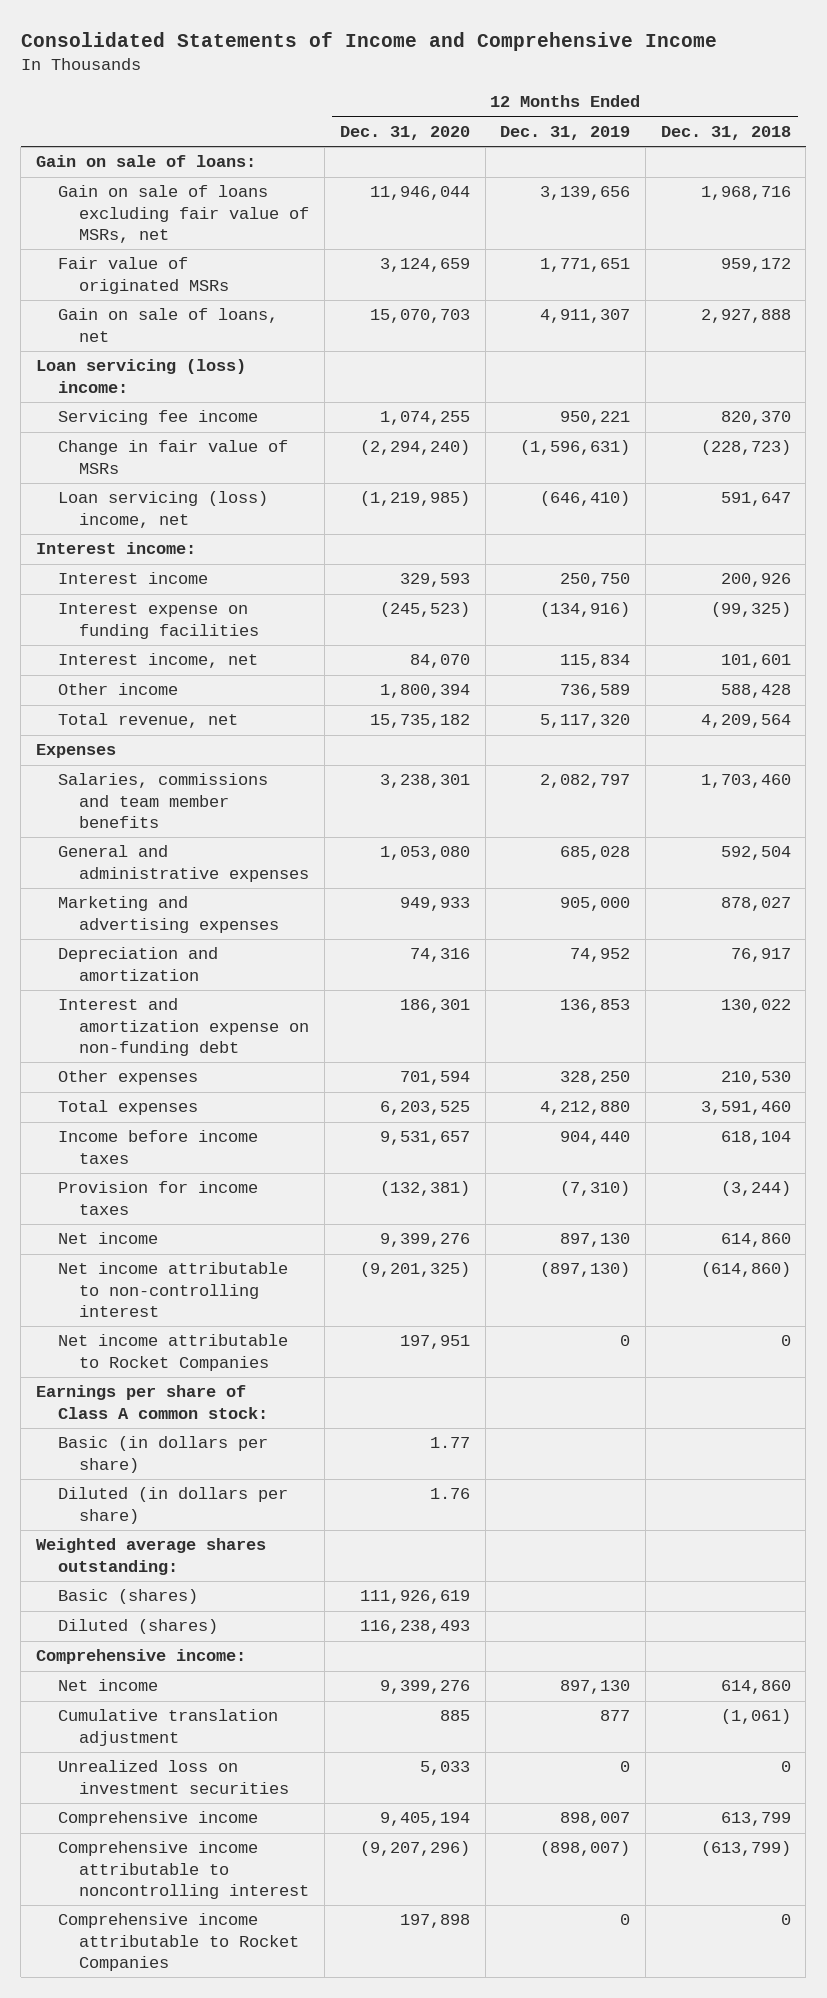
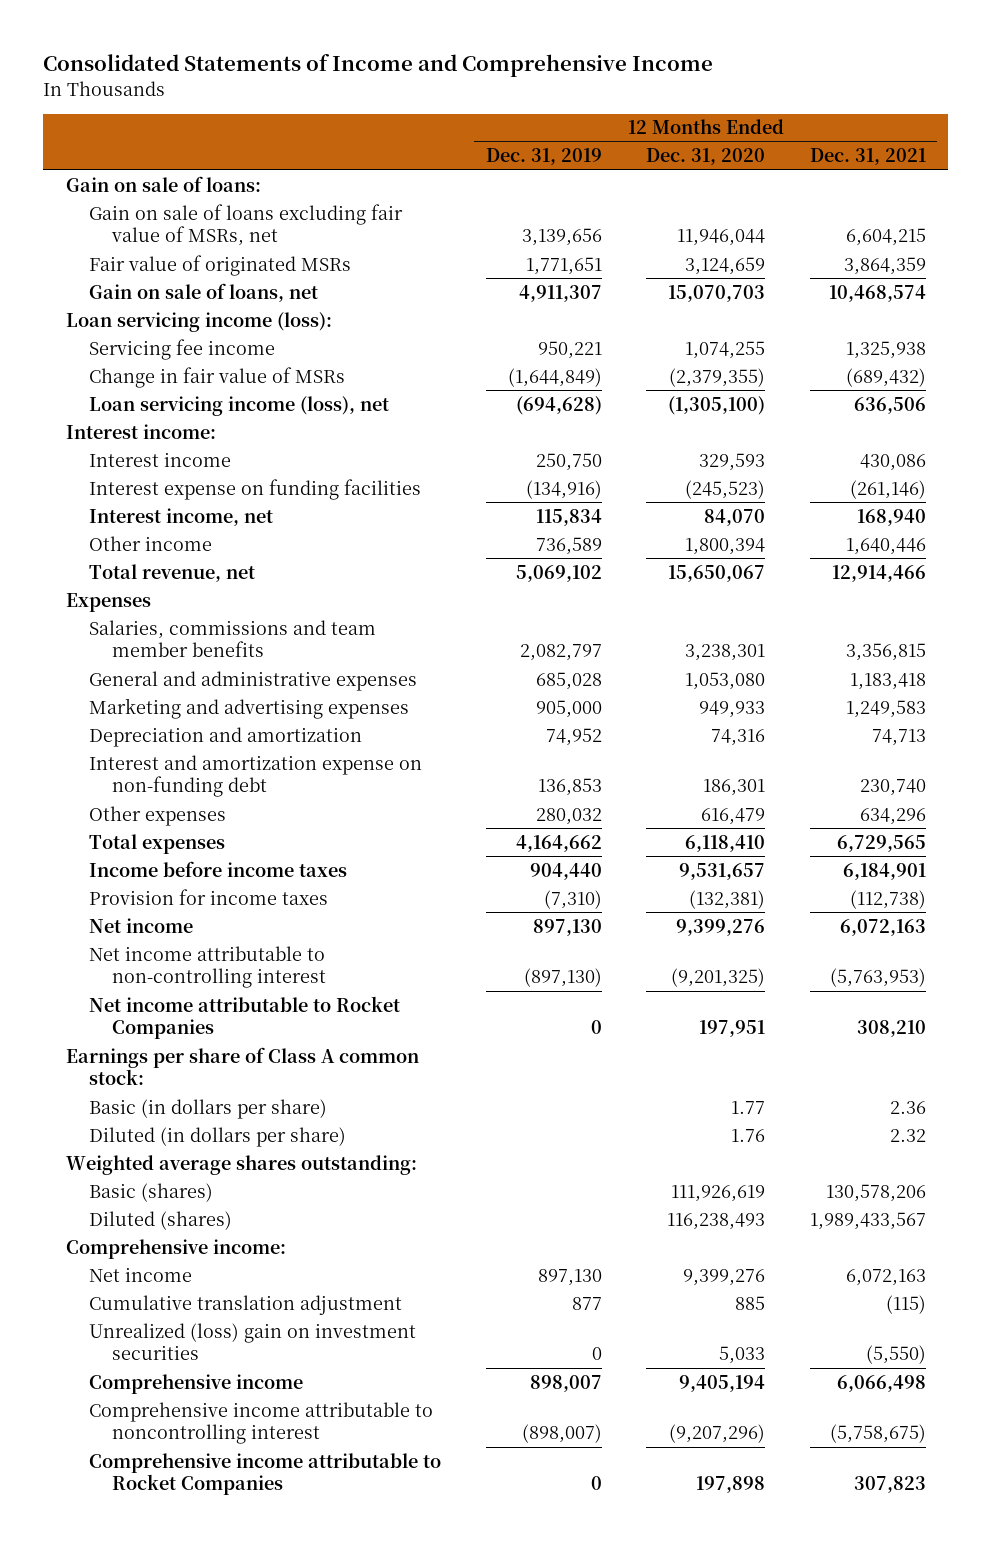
- | 12 Months Ended Dec. 31, 2020 | 12 Months Ended Dec. 31, 2019 | 12 Months Ended Dec. 31, 2018
+ | 12 Months Ended Dec. 31, 2019 | 12 Months Ended Dec. 31, 2020 | 12 Months Ended Dec. 31, 2021
- Loan servicing (loss) income:
+ Loan servicing income (loss):
- Change in fair value of MSRs | (2,294,240) | (1,596,631) | (228,723)
- Loan servicing (loss) income, net | (1,219,985) | (646,410) | 591,647
+ Change in fair value of MSRs | (1,644,849) | (2,379,355) | (689,432)
+ Loan servicing income (loss), net | (694,628) | (1,305,100) | 636,506
- Total revenue, net | 15,735,182 | 5,117,320 | 4,209,564
+ Total revenue, net | 5,069,102 | 15,650,067 | 12,914,466
- Other expenses | 701,594 | 328,250 | 210,530
- Total expenses | 6,203,525 | 4,212,880 | 3,591,460
+ Other expenses | 280,032 | 616,479 | 634,296
+ Total expenses | 4,164,662 | 6,118,410 | 6,729,565
- Unrealized loss on investment securities | 5,033 | 0 | 0
+ Unrealized (loss) gain on investment securities | 0 | 5,033 | (5,550)

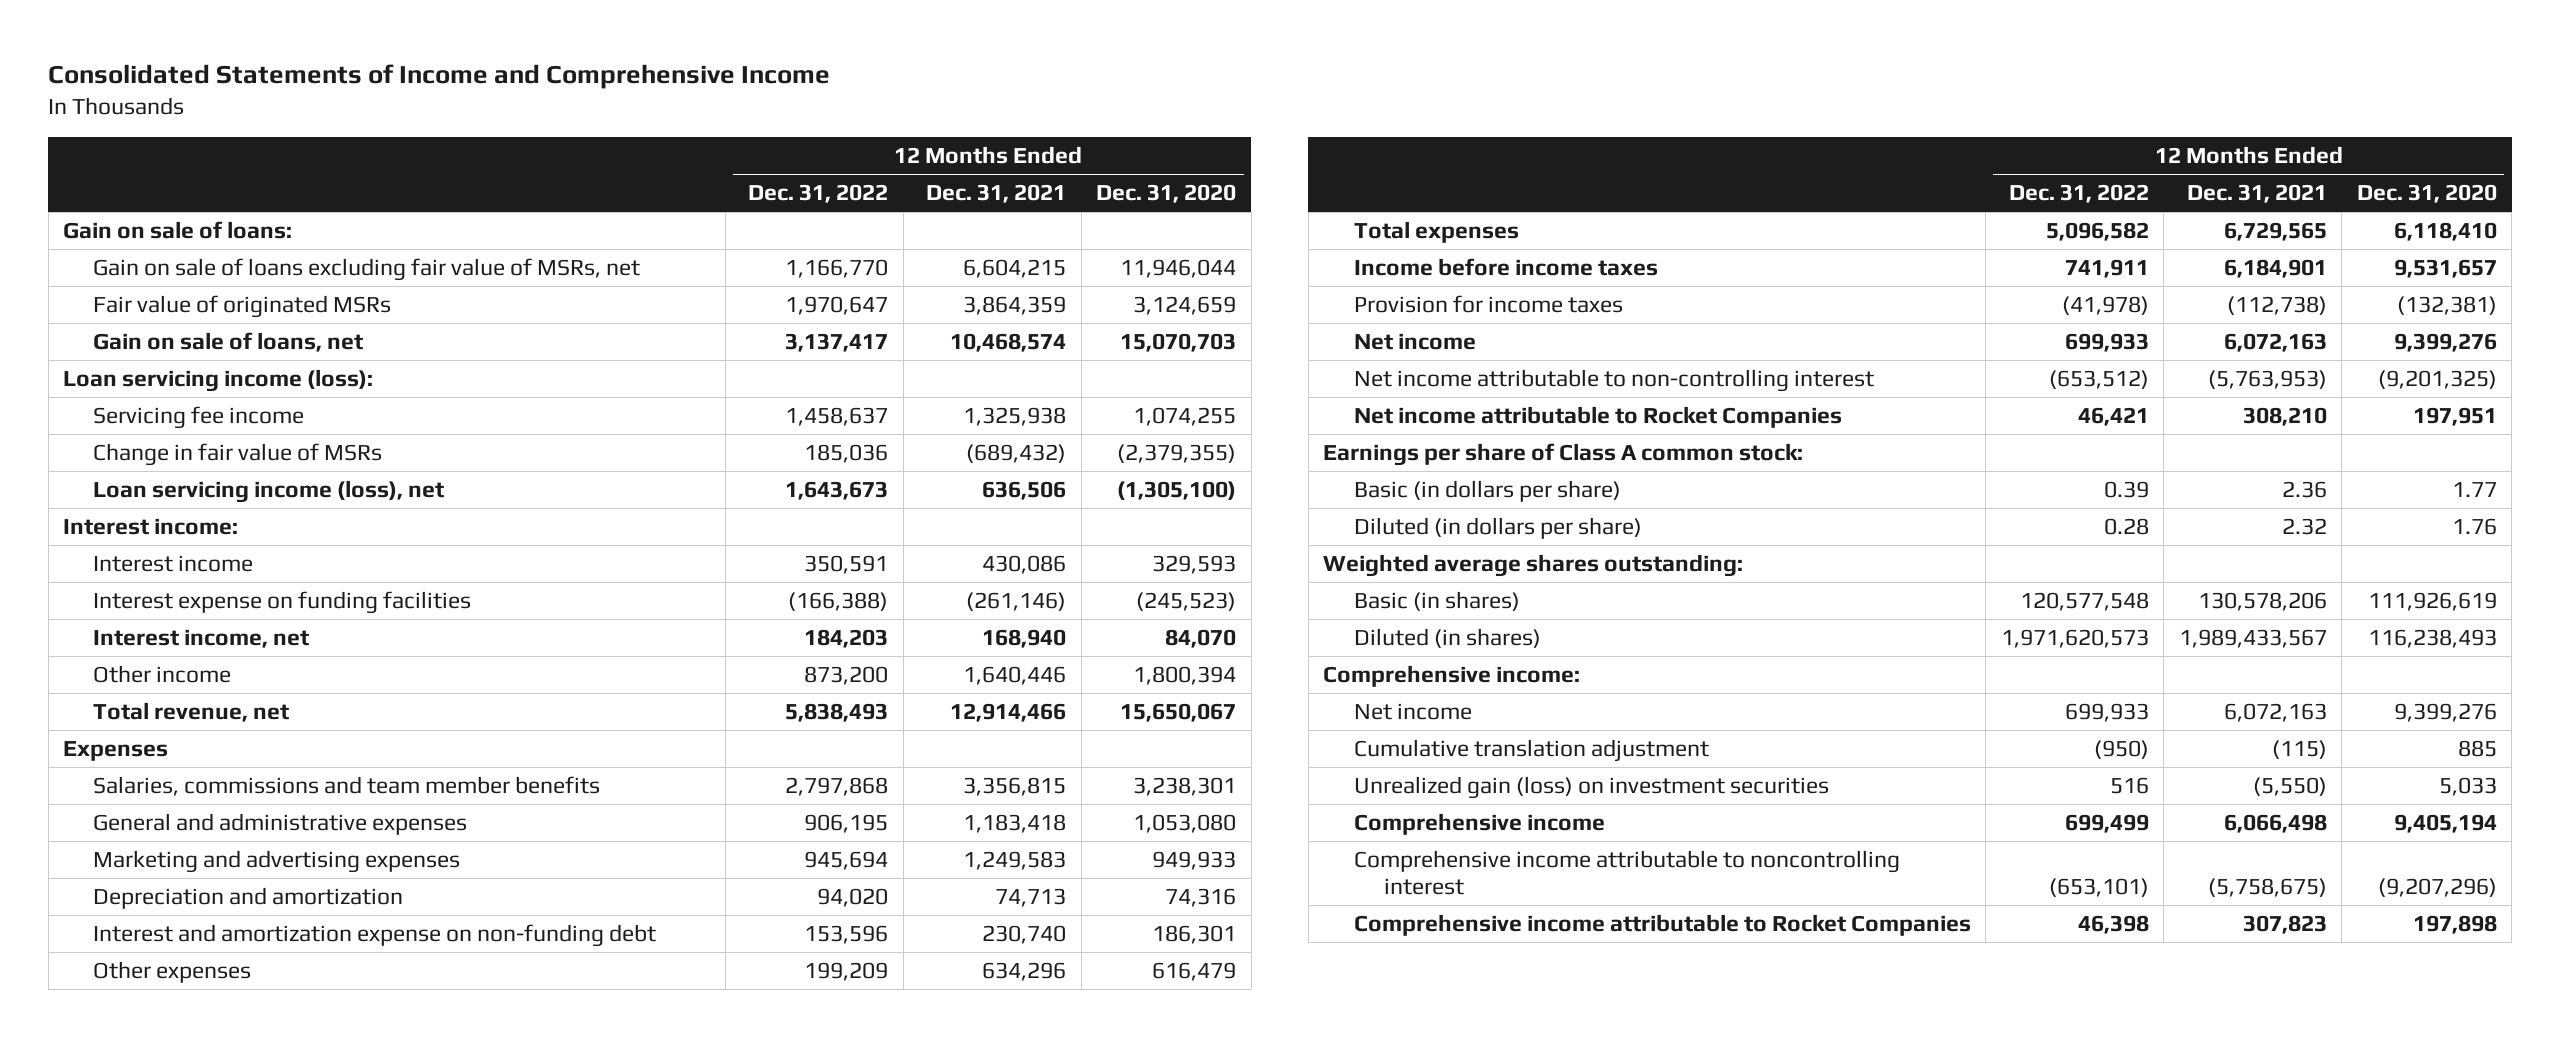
- | 12 Months Ended Dec. 31, 2019 | 12 Months Ended Dec. 31, 2020 | 12 Months Ended Dec. 31, 2021
+ | 12 Months Ended Dec. 31, 2022 | 12 Months Ended Dec. 31, 2021 | 12 Months Ended Dec. 31, 2020
- Basic (shares) | | 111,926,619 | 130,578,206
- Diluted (shares) | | 116,238,493 | 1,989,433,567
+ Basic (in shares) | 120,577,548 | 130,578,206 | 111,926,619
+ Diluted (in shares) | 1,971,620,573 | 1,989,433,567 | 116,238,493
- Unrealized (loss) gain on investment securities | 0 | 5,033 | (5,550)
+ Unrealized gain (loss) on investment securities | 516 | (5,550) | 5,033

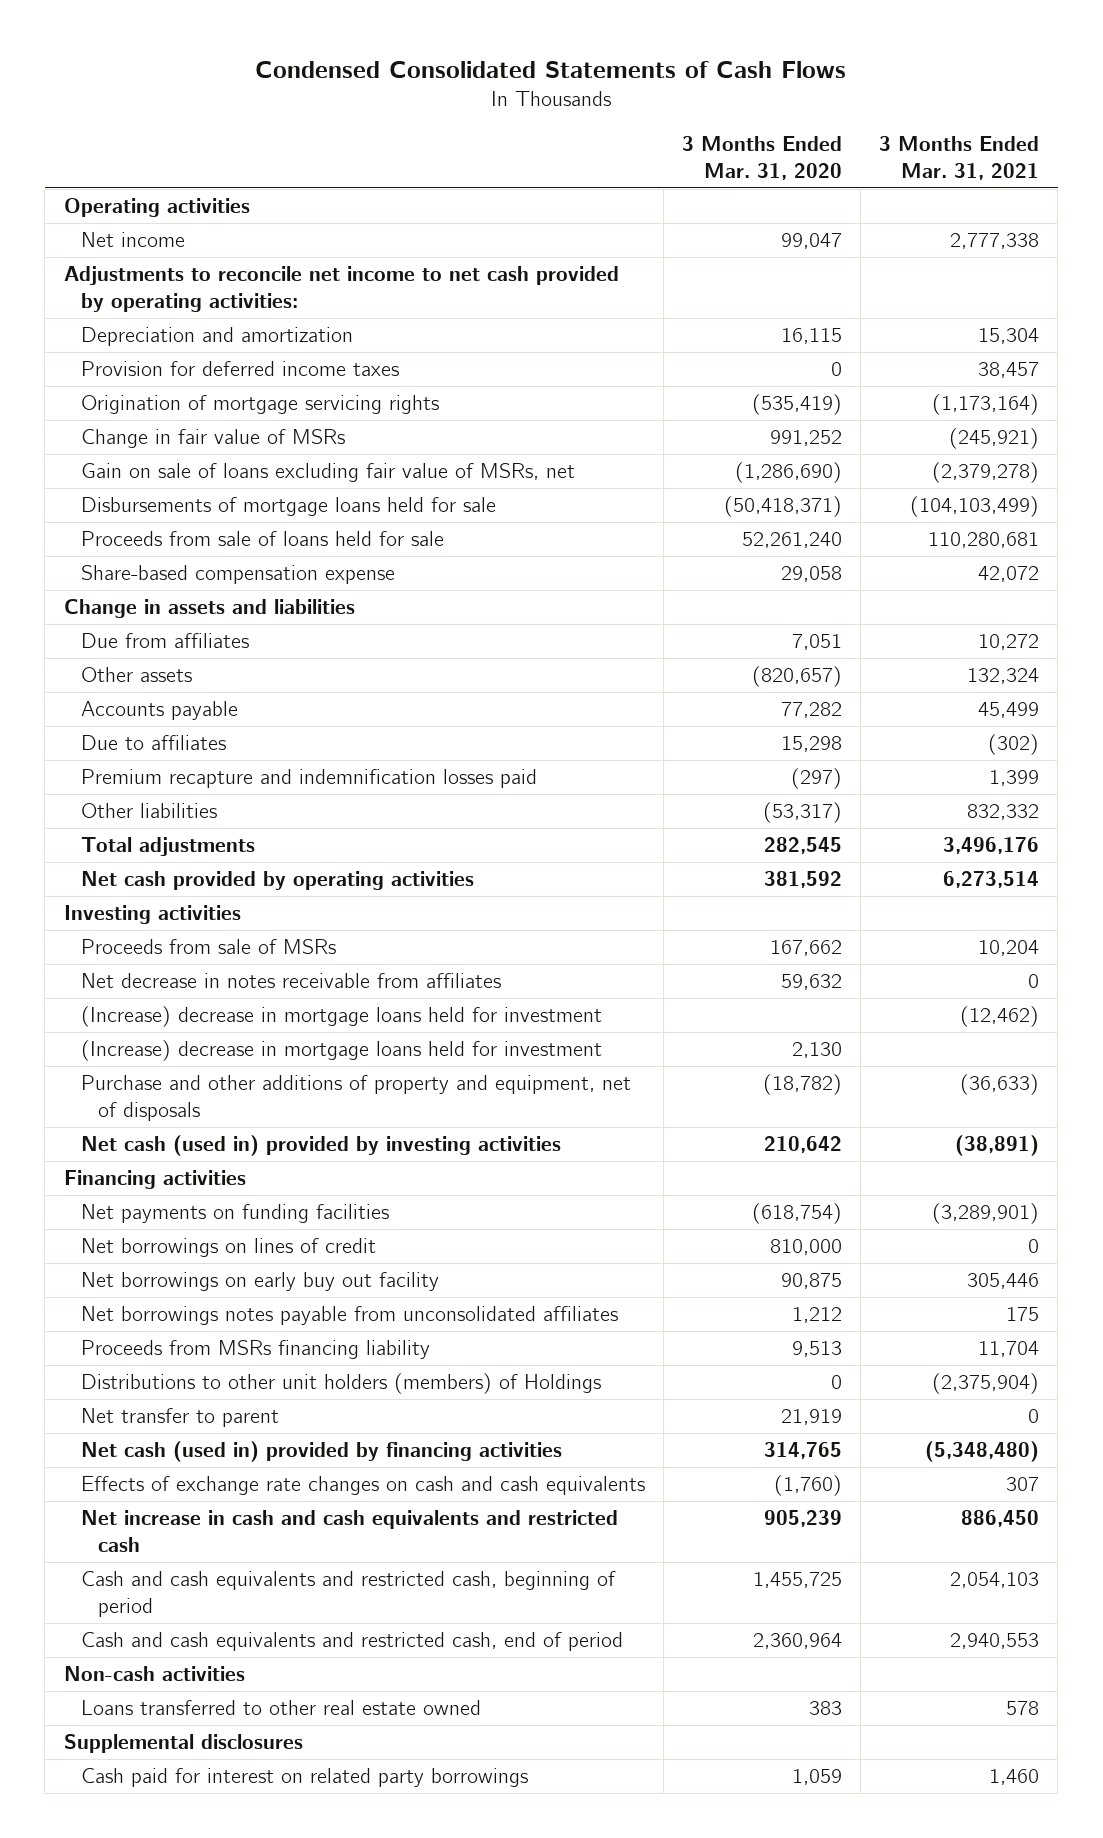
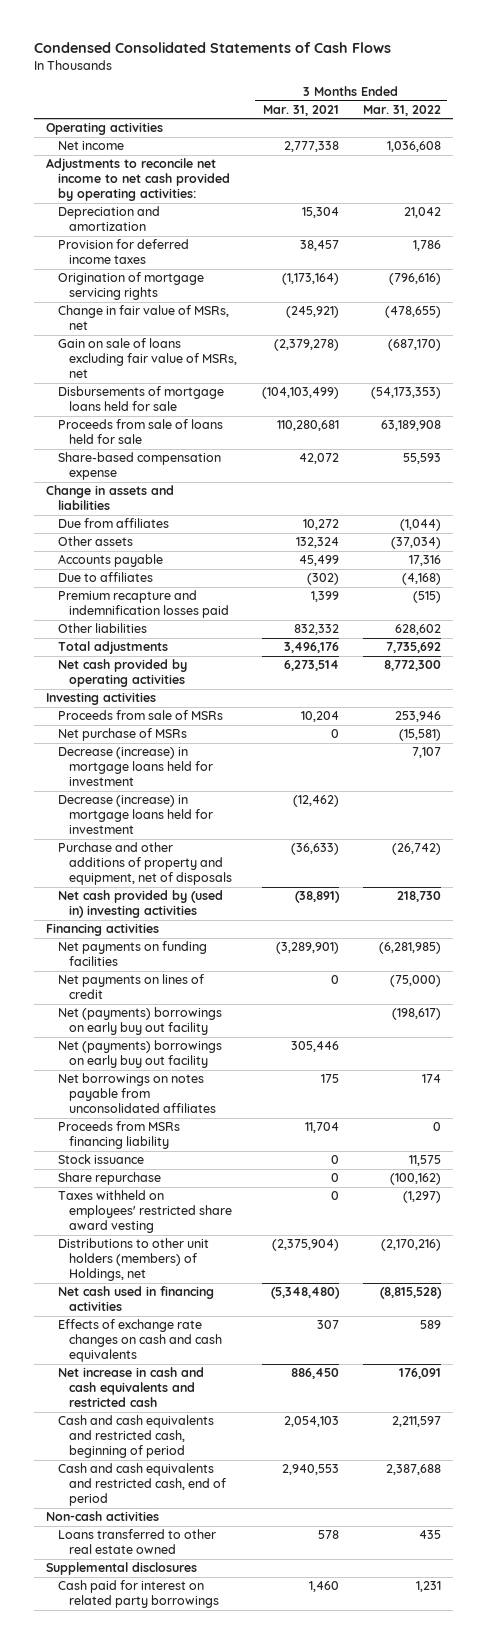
- | 3 Months Ended Mar. 31, 2020 | 3 Months Ended Mar. 31, 2021
+ | 3 Months Ended Mar. 31, 2021 | 3 Months Ended Mar. 31, 2022
- Change in fair value of MSRs | 991,252 | (245,921)
+ Change in fair value of MSRs, net | (245,921) | (478,655)
- Net decrease in notes receivable from affiliates | 59,632 | 0
- (Increase) decrease in mortgage loans held for investment | | (12,462)
- (Increase) decrease in mortgage loans held for investment | 2,130 |
+ Net purchase of MSRs | 0 | (15,581)
+ Decrease (increase) in mortgage loans held for investment | | 7,107
+ Decrease (increase) in mortgage loans held for investment | (12,462) |
- Net cash (used in) provided by investing activities | 210,642 | (38,891)
+ Net cash provided by (used in) investing activities | (38,891) | 218,730
- Net borrowings on lines of credit | 810,000 | 0
- Net borrowings on early buy out facility | 90,875 | 305,446
- Net borrowings notes payable from unconsolidated affiliates | 1,212 | 175
+ Net payments on lines of credit | 0 | (75,000)
+ Net (payments) borrowings on early buy out facility | | (198,617)
+ Net (payments) borrowings on early buy out facility | 305,446 |
+ Net borrowings on notes payable from unconsolidated affiliates | 175 | 174
- Distributions to other unit holders (members) of Holdings | 0 | (2,375,904)
- Net transfer to parent | 21,919 | 0
- Net cash (used in) provided by financing activities | 314,765 | (5,348,480)
+ Stock issuance | 0 | 11,575
+ Share repurchase | 0 | (100,162)
+ Taxes withheld on employees' restricted share award vesting | 0 | (1,297)
+ Distributions to other unit holders (members) of Holdings, net | (2,375,904) | (2,170,216)
+ Net cash used in financing activities | (5,348,480) | (8,815,528)

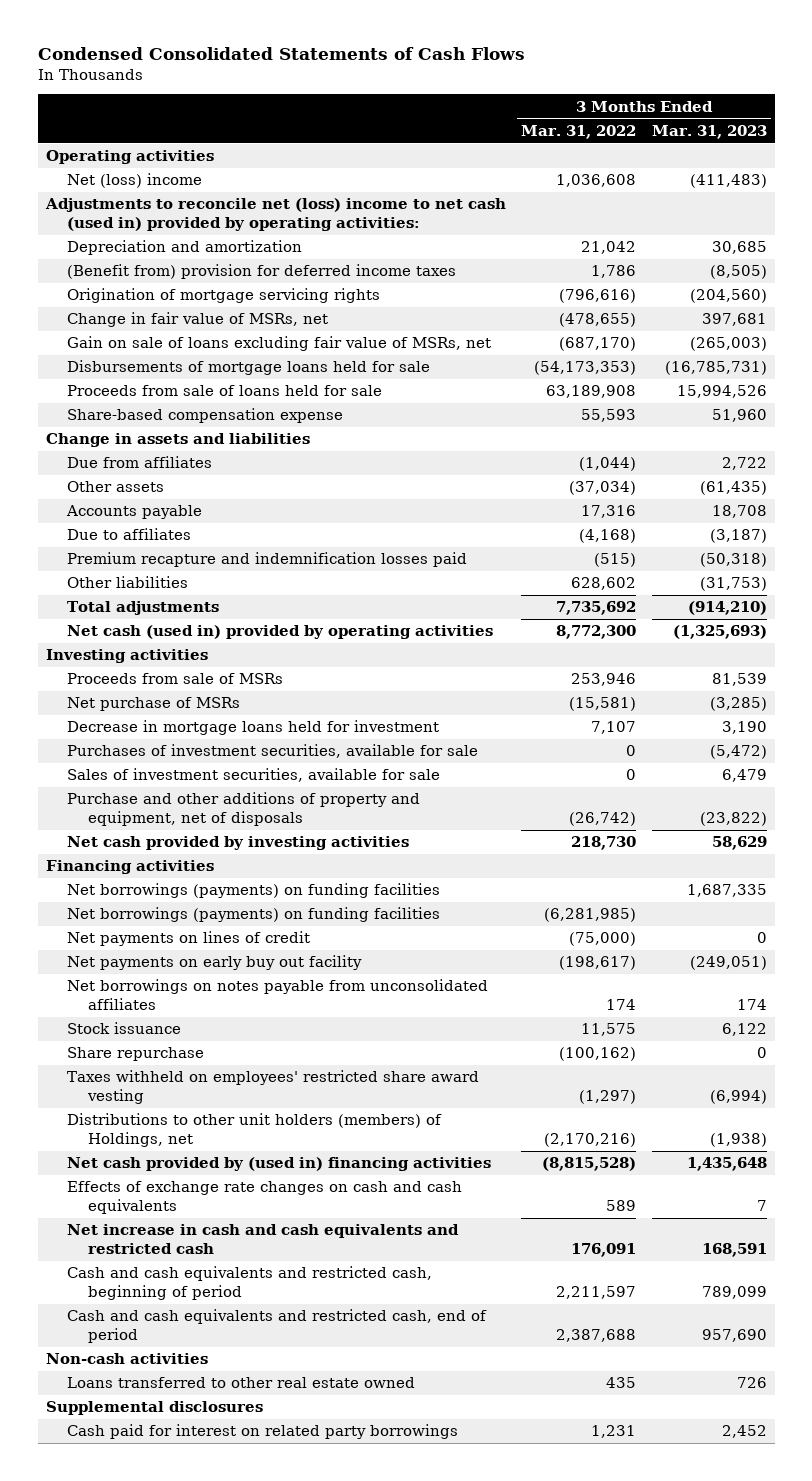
- | 3 Months Ended Mar. 31, 2021 | 3 Months Ended Mar. 31, 2022
+ | 3 Months Ended Mar. 31, 2022 | 3 Months Ended Mar. 31, 2023
- Net income | 2,777,338 | 1,036,608
- Adjustments to reconcile net income to net cash provided by operating activities:
+ Net (loss) income | 1,036,608 | (411,483)
+ Adjustments to reconcile net (loss) income to net cash (used in) provided by operating activities:
- Provision for deferred income taxes | 38,457 | 1,786
+ (Benefit from) provision for deferred income taxes | 1,786 | (8,505)
- Net cash provided by operating activities | 6,273,514 | 8,772,300
+ Net cash (used in) provided by operating activities | 8,772,300 | (1,325,693)
- Decrease (increase) in mortgage loans held for investment | | 7,107
- Decrease (increase) in mortgage loans held for investment | (12,462) |
+ Decrease in mortgage loans held for investment | 7,107 | 3,190
+ Purchases of investment securities, available for sale | 0 | (5,472)
+ Sales of investment securities, available for sale | 0 | 6,479
- Net cash provided by (used in) investing activities | (38,891) | 218,730
+ Net cash provided by investing activities | 218,730 | 58,629
- Net payments on funding facilities | (3,289,901) | (6,281,985)
+ Net borrowings (payments) on funding facilities | | 1,687,335
+ Net borrowings (payments) on funding facilities | (6,281,985) |
- Net (payments) borrowings on early buy out facility | | (198,617)
- Net (payments) borrowings on early buy out facility | 305,446 |
+ Net payments on early buy out facility | (198,617) | (249,051)
- Proceeds from MSRs financing liability | 11,704 | 0
- Net cash used in financing activities | (5,348,480) | (8,815,528)
+ Net cash provided by (used in) financing activities | (8,815,528) | 1,435,648

